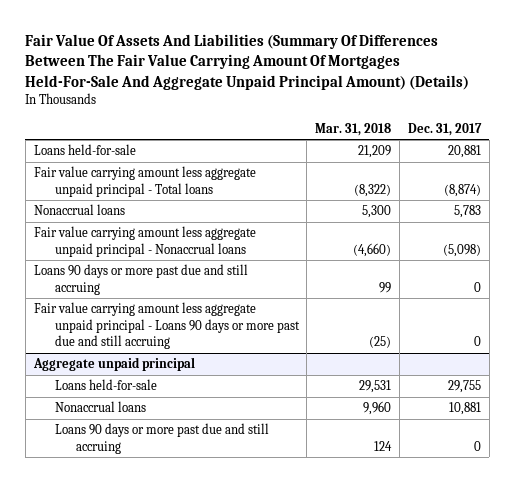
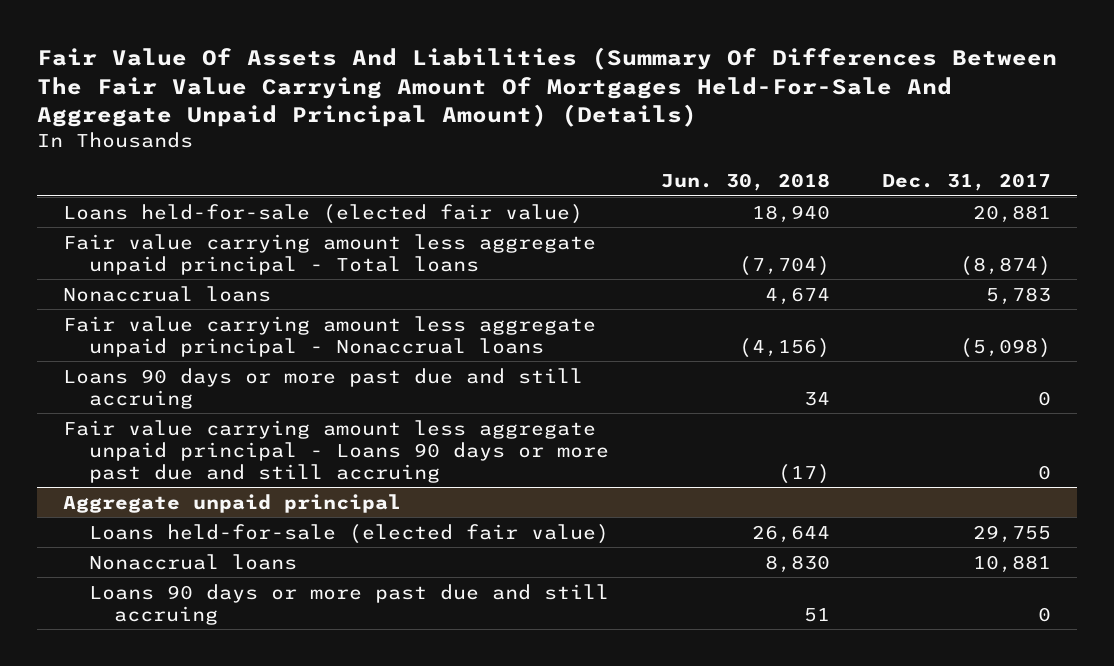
- | Mar. 31, 2018 | Dec. 31, 2017
+ | Jun. 30, 2018 | Dec. 31, 2017
- Loans held-for-sale | 21,209 | 20,881
+ Loans held-for-sale (elected fair value) | 18,940 | 20,881
@ Aggregate unpaid principal
- Loans held-for-sale | 29,531 | 29,755
+ Loans held-for-sale (elected fair value) | 26,644 | 29,755

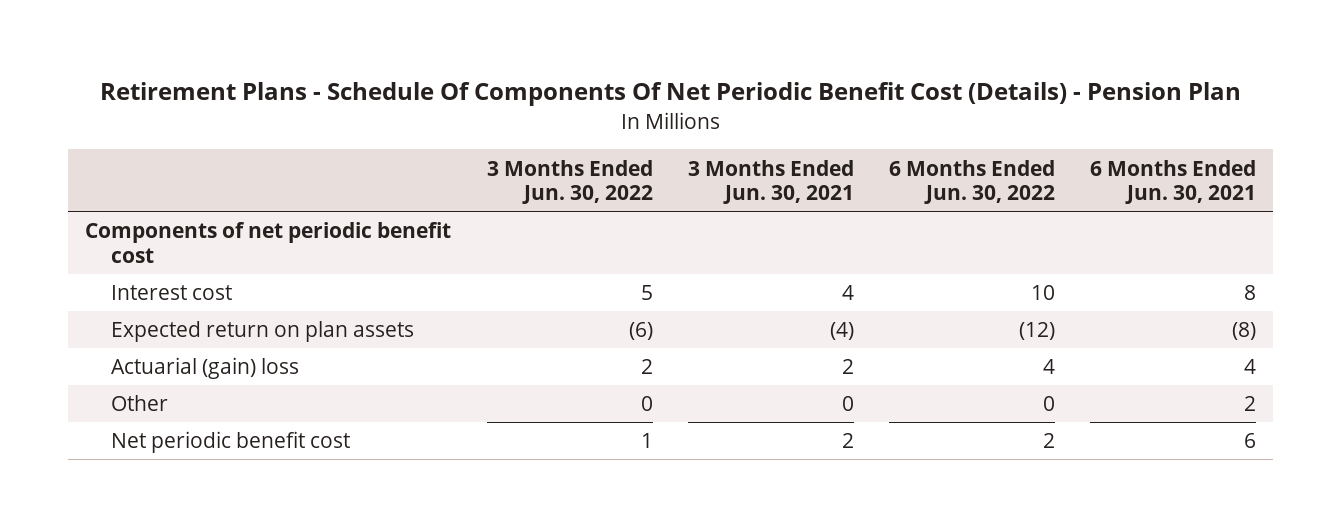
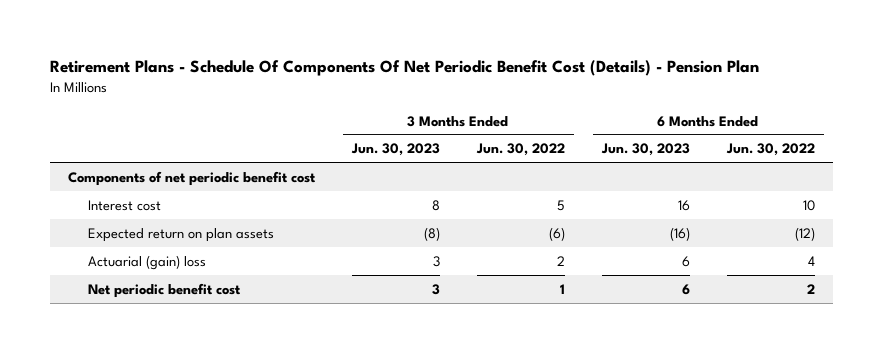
- | 3 Months Ended Jun. 30, 2022 | 3 Months Ended Jun. 30, 2021 | 6 Months Ended Jun. 30, 2022 | 6 Months Ended Jun. 30, 2021
+ | 3 Months Ended Jun. 30, 2023 | 3 Months Ended Jun. 30, 2022 | 6 Months Ended Jun. 30, 2023 | 6 Months Ended Jun. 30, 2022
- Other | 0 | 0 | 0 | 2

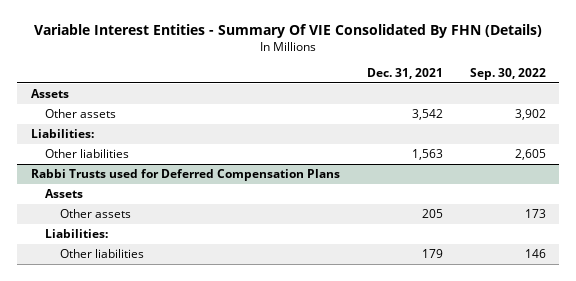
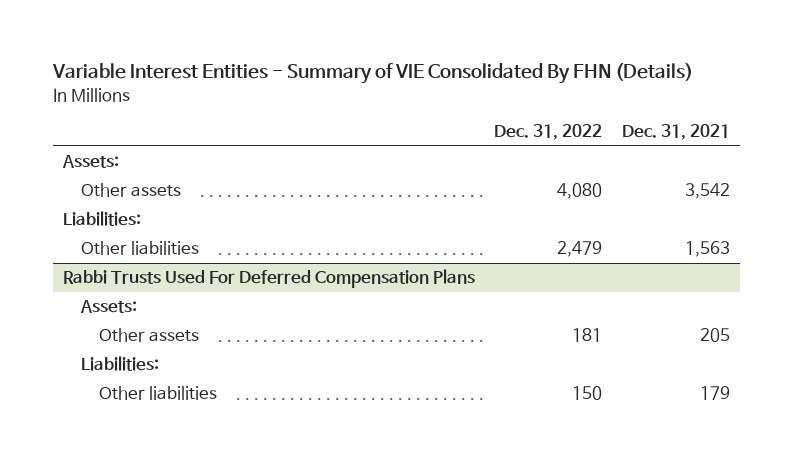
- Variable Interest Entities - Summary Of VIE Consolidated By FHN (Details)
+ Variable Interest Entities - Summary of VIE Consolidated By FHN (Details)
- | Dec. 31, 2021 | Sep. 30, 2022
+ | Dec. 31, 2022 | Dec. 31, 2021
- Assets
+ Assets:
- Rabbi Trusts used for Deferred Compensation Plans
- Assets
+ Rabbi Trusts Used For Deferred Compensation Plans
+ Assets:

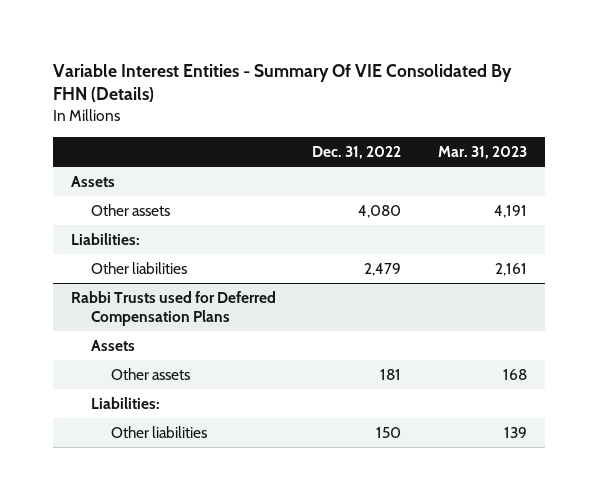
- Variable Interest Entities - Summary of VIE Consolidated By FHN (Details)
+ Variable Interest Entities - Summary Of VIE Consolidated By FHN (Details)
- | Dec. 31, 2022 | Dec. 31, 2021
+ | Dec. 31, 2022 | Mar. 31, 2023
- Assets:
+ Assets
- Rabbi Trusts Used For Deferred Compensation Plans
- Assets:
+ Rabbi Trusts used for Deferred Compensation Plans
+ Assets

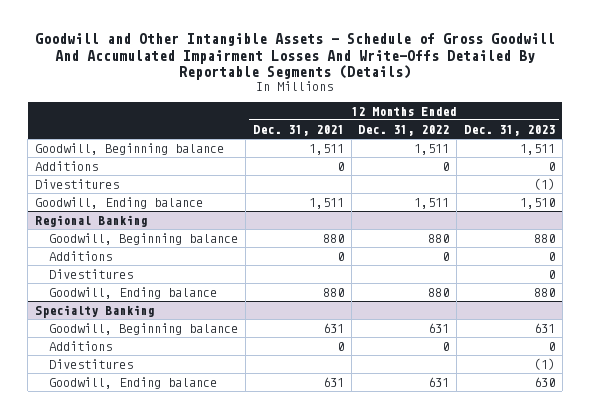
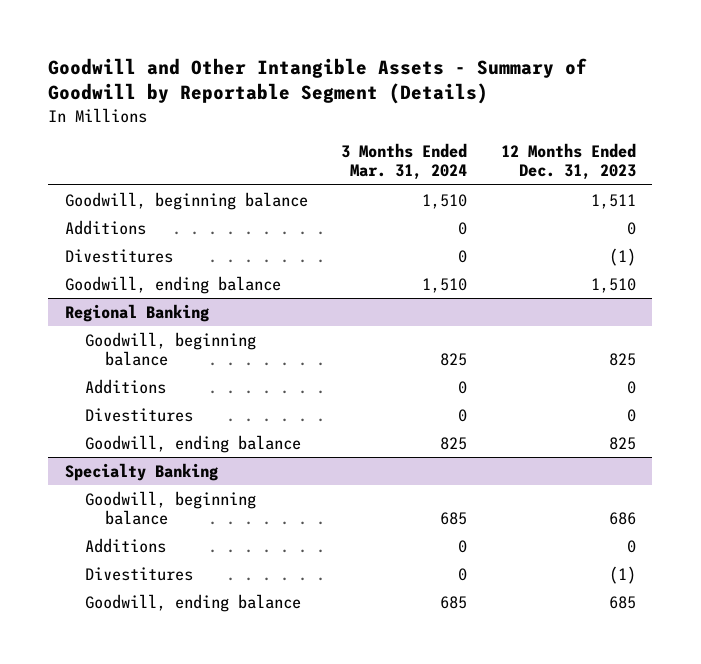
- Goodwill and Other Intangible Assets - Schedule of Gross Goodwill And Accumulated Impairment Losses And Write-Offs Detailed By Reportable Segments (Details)
+ Goodwill and Other Intangible Assets - Summary of Goodwill by Reportable Segment (Details)
- | 12 Months Ended Dec. 31, 2021 | 12 Months Ended Dec. 31, 2022 | 12 Months Ended Dec. 31, 2023
+ | 3 Months Ended Mar. 31, 2024 | 12 Months Ended Dec. 31, 2023
- Goodwill, Beginning balance | 1,511 | 1,511 | 1,511
+ Goodwill, beginning balance | 1,510 | 1,511
- Goodwill, Ending balance | 1,511 | 1,511 | 1,510
+ Goodwill, ending balance | 1,510 | 1,510
@ Regional Banking
- Goodwill, Beginning balance | 880 | 880 | 880
+ Goodwill, beginning balance | 825 | 825
- Goodwill, Ending balance | 880 | 880 | 880
+ Goodwill, ending balance | 825 | 825
@ Specialty Banking
- Goodwill, Beginning balance | 631 | 631 | 631
+ Goodwill, beginning balance | 685 | 686
- Goodwill, Ending balance | 631 | 631 | 630
+ Goodwill, ending balance | 685 | 685

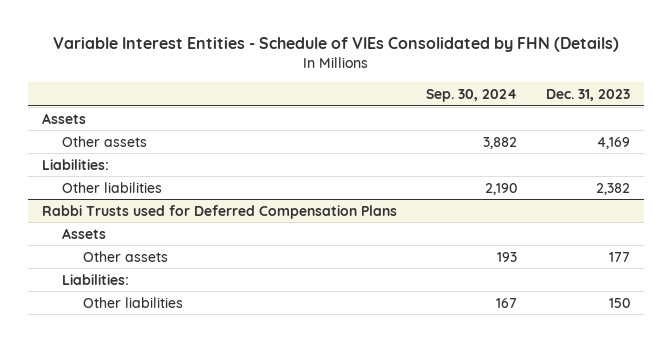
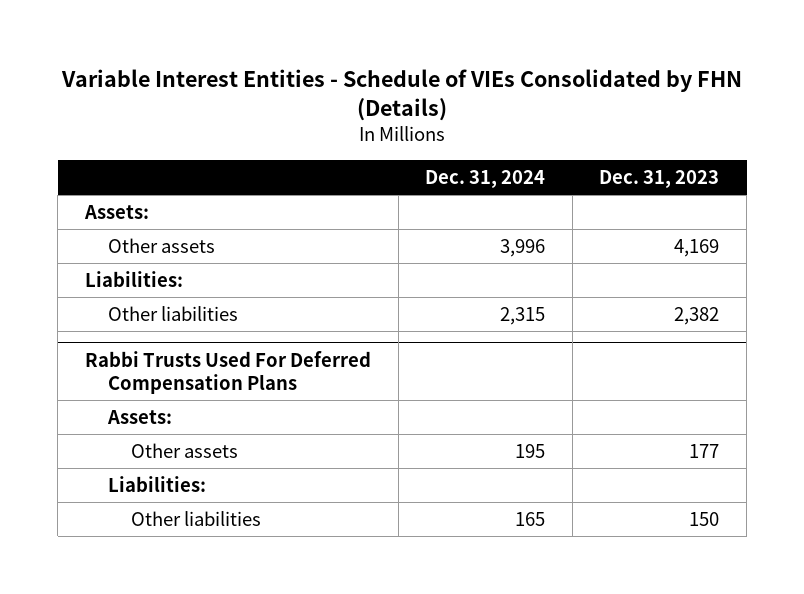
- | Sep. 30, 2024 | Dec. 31, 2023
+ | Dec. 31, 2024 | Dec. 31, 2023
- Assets
+ Assets:
- Rabbi Trusts used for Deferred Compensation Plans
- Assets
+ Rabbi Trusts Used For Deferred Compensation Plans
+ Assets:

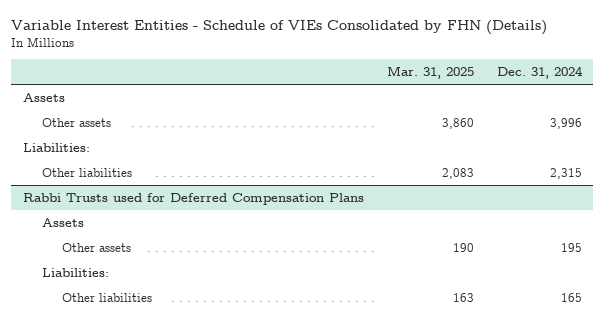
- | Dec. 31, 2024 | Dec. 31, 2023
+ | Mar. 31, 2025 | Dec. 31, 2024
- Assets:
+ Assets
- Rabbi Trusts Used For Deferred Compensation Plans
- Assets:
+ Rabbi Trusts used for Deferred Compensation Plans
+ Assets

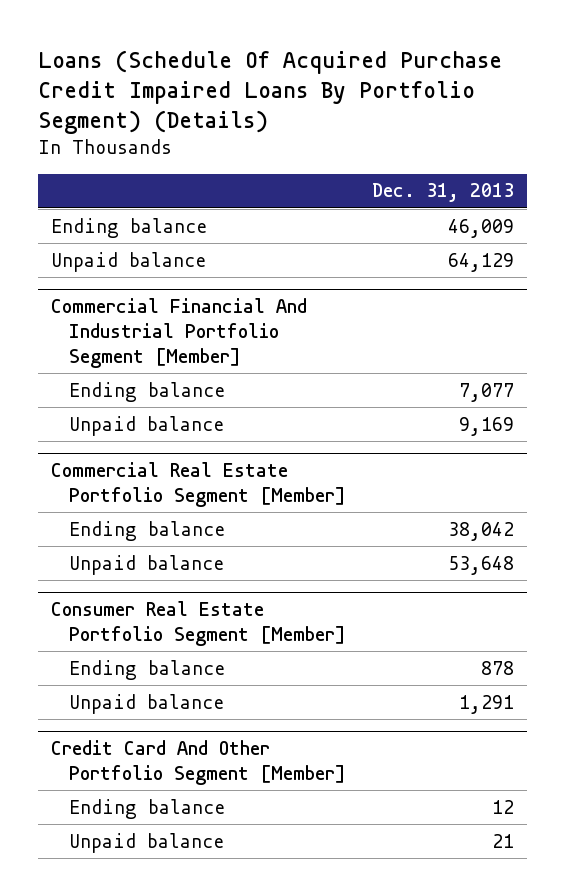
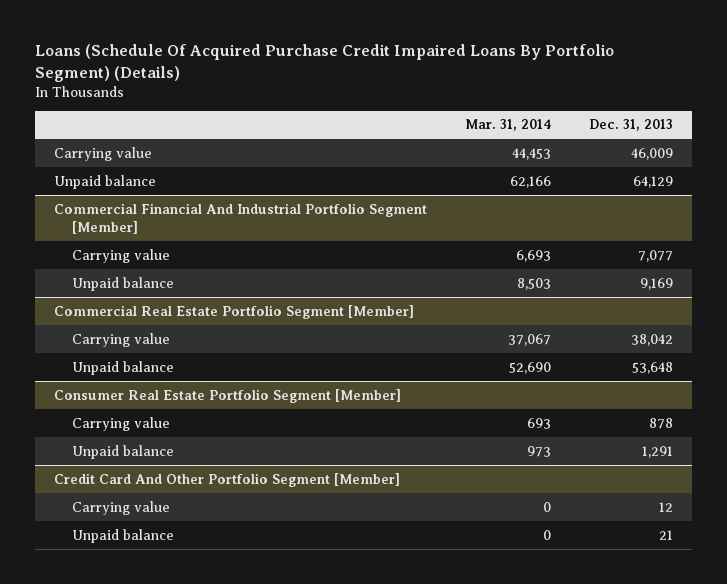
- | Dec. 31, 2013
+ | Mar. 31, 2014 | Dec. 31, 2013
- Ending balance | 46,009
+ Carrying value | 44,453 | 46,009
@ Commercial Financial And Industrial Portfolio Segment [Member]
- Ending balance | 7,077
+ Carrying value | 6,693 | 7,077
@ Commercial Real Estate Portfolio Segment [Member]
- Ending balance | 38,042
+ Carrying value | 37,067 | 38,042
@ Consumer Real Estate Portfolio Segment [Member]
- Ending balance | 878
+ Carrying value | 693 | 878
@ Credit Card And Other Portfolio Segment [Member]
- Ending balance | 12
+ Carrying value | 0 | 12

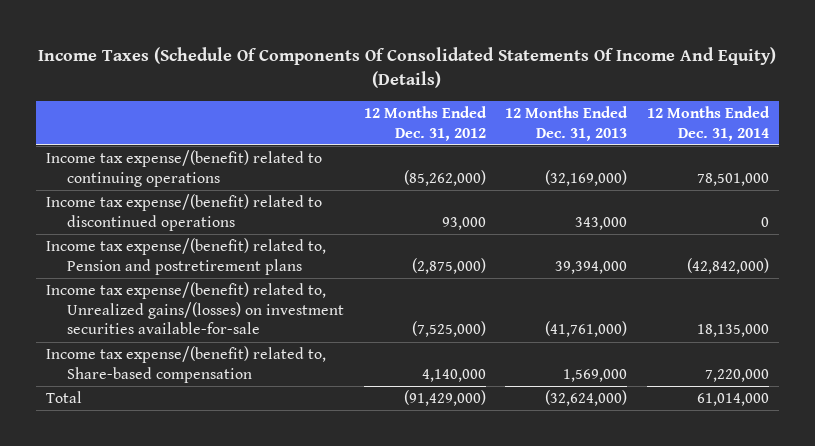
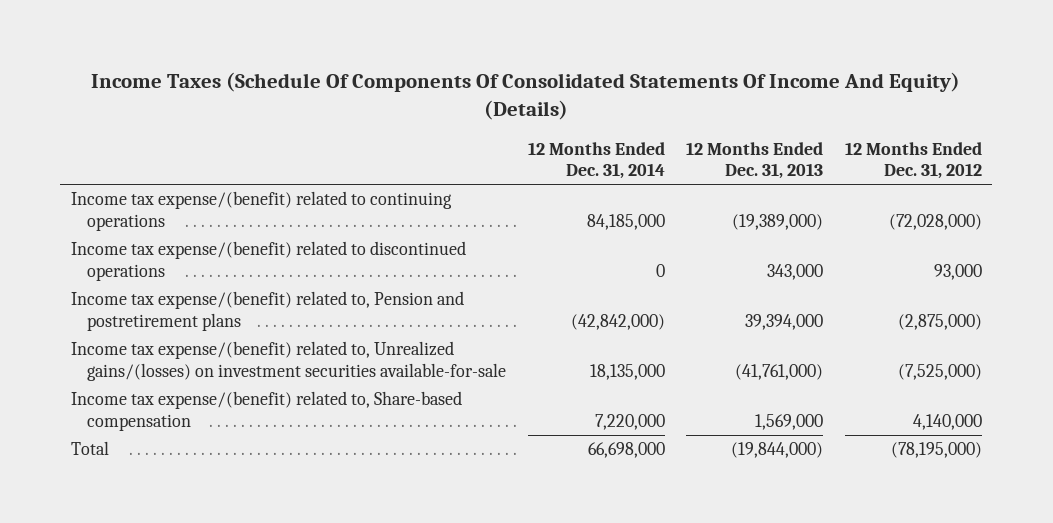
- | 12 Months Ended Dec. 31, 2012 | 12 Months Ended Dec. 31, 2013 | 12 Months Ended Dec. 31, 2014
+ | 12 Months Ended Dec. 31, 2014 | 12 Months Ended Dec. 31, 2013 | 12 Months Ended Dec. 31, 2012
- Income tax expense/(benefit) related to continuing operations | (85,262,000) | (32,169,000) | 78,501,000
+ Income tax expense/(benefit) related to continuing operations | 84,185,000 | (19,389,000) | (72,028,000)
- Total | (91,429,000) | (32,624,000) | 61,014,000
+ Total | 66,698,000 | (19,844,000) | (78,195,000)

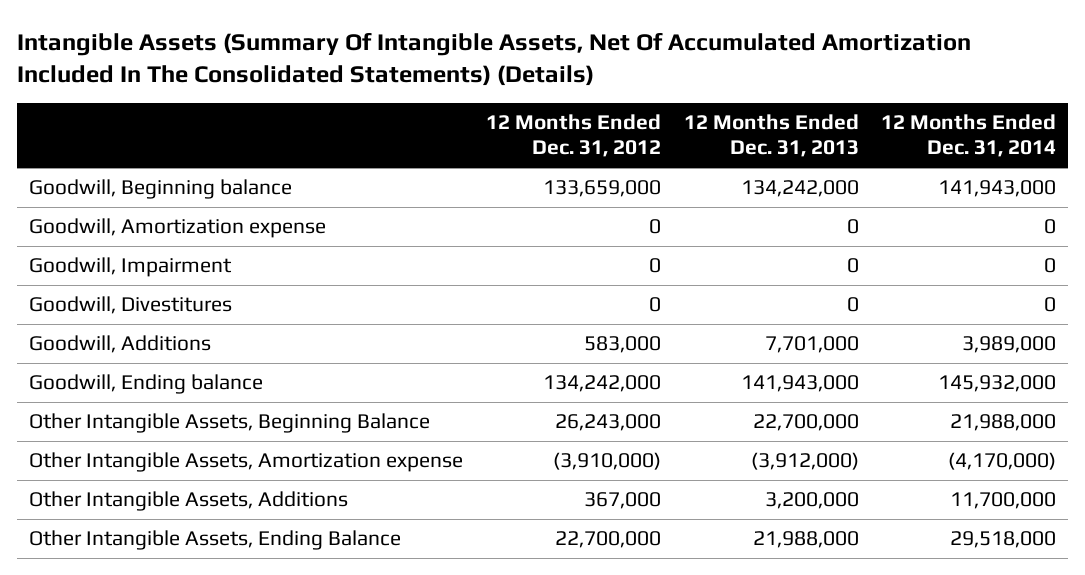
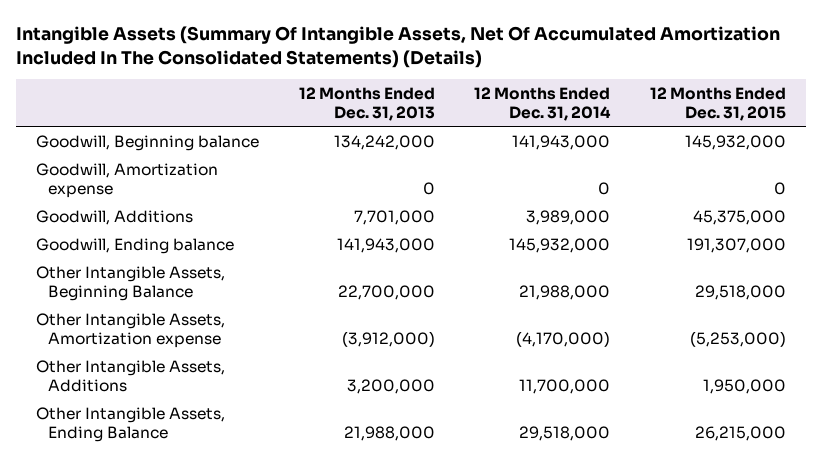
- | 12 Months Ended Dec. 31, 2012 | 12 Months Ended Dec. 31, 2013 | 12 Months Ended Dec. 31, 2014
+ | 12 Months Ended Dec. 31, 2013 | 12 Months Ended Dec. 31, 2014 | 12 Months Ended Dec. 31, 2015
- Goodwill, Impairment | 0 | 0 | 0
- Goodwill, Divestitures | 0 | 0 | 0

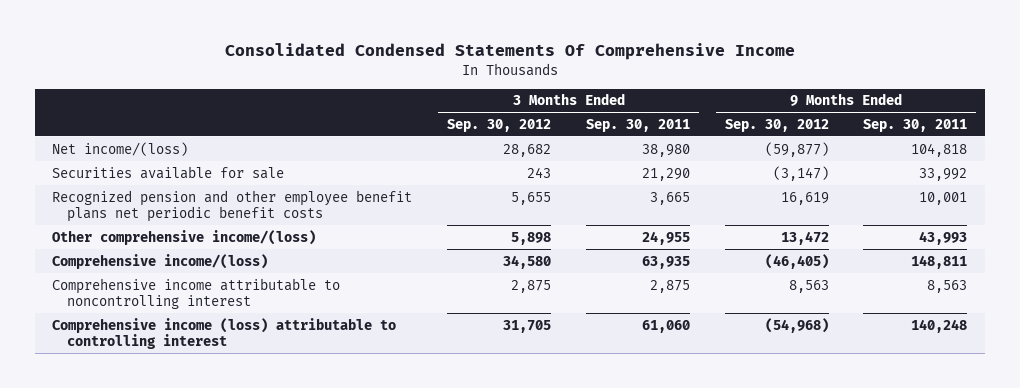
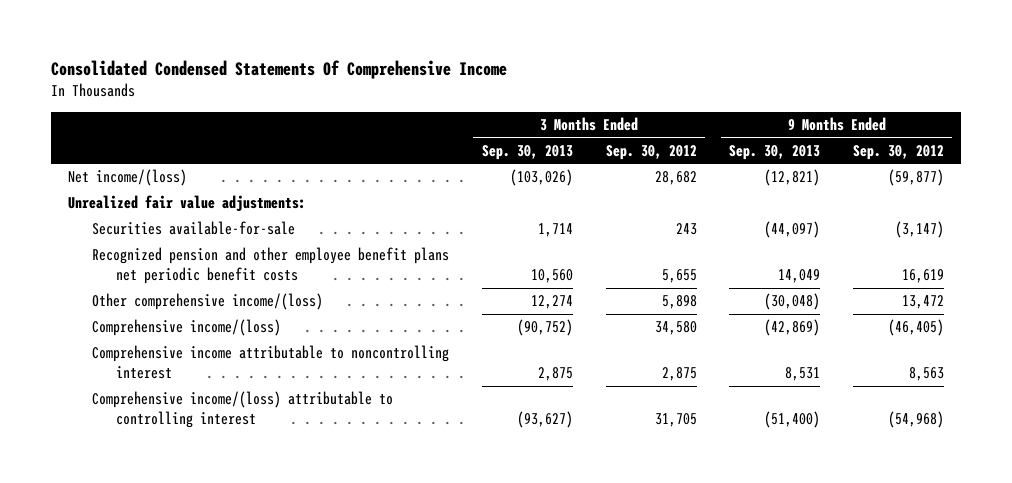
- | 3 Months Ended Sep. 30, 2012 | 3 Months Ended Sep. 30, 2011 | 9 Months Ended Sep. 30, 2012 | 9 Months Ended Sep. 30, 2011
+ | 3 Months Ended Sep. 30, 2013 | 3 Months Ended Sep. 30, 2012 | 9 Months Ended Sep. 30, 2013 | 9 Months Ended Sep. 30, 2012
- Securities available for sale | 243 | 21,290 | (3,147) | 33,992
+ Unrealized fair value adjustments:
+ Securities available-for-sale | 1,714 | 243 | (44,097) | (3,147)
- Comprehensive income (loss) attributable to controlling interest | 31,705 | 61,060 | (54,968) | 140,248
+ Comprehensive income/(loss) attributable to controlling interest | (93,627) | 31,705 | (51,400) | (54,968)

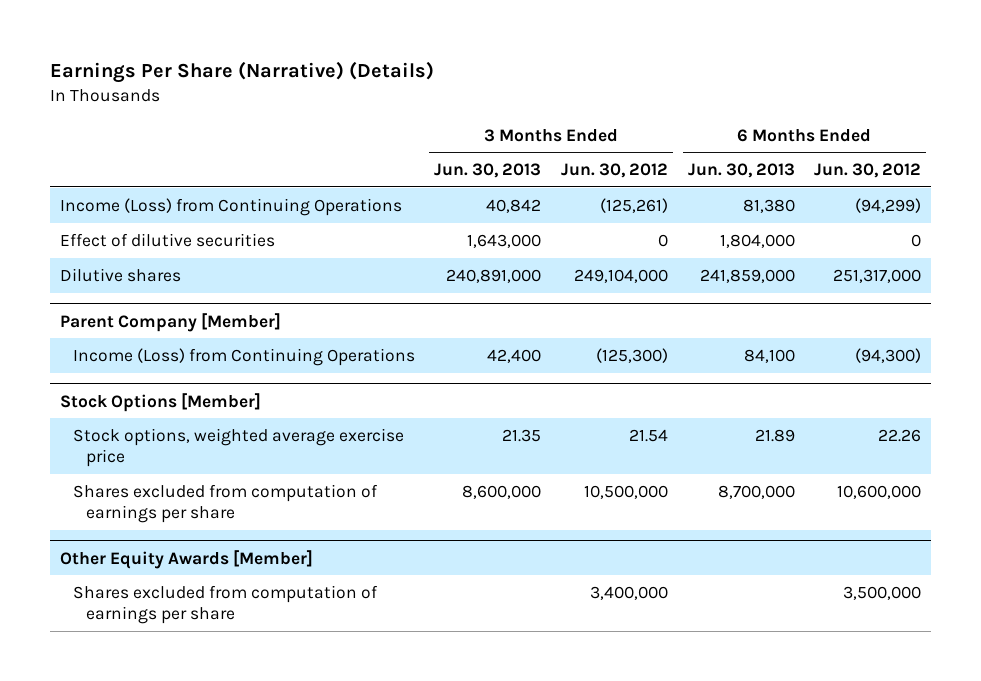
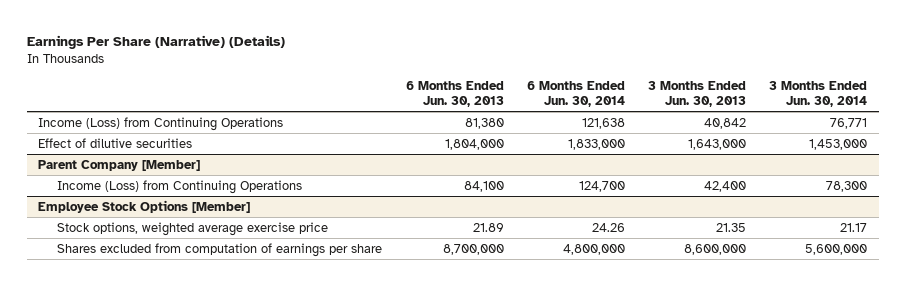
- | 3 Months Ended Jun. 30, 2013 | 3 Months Ended Jun. 30, 2012 | 6 Months Ended Jun. 30, 2013 | 6 Months Ended Jun. 30, 2012
+ | 6 Months Ended Jun. 30, 2013 | 6 Months Ended Jun. 30, 2014 | 3 Months Ended Jun. 30, 2013 | 3 Months Ended Jun. 30, 2014
- Dilutive shares | 240,891,000 | 249,104,000 | 241,859,000 | 251,317,000
- Stock Options [Member]
+ Employee Stock Options [Member]
- Other Equity Awards [Member]
- Shares excluded from computation of earnings per share | | 3,400,000 | | 3,500,000

